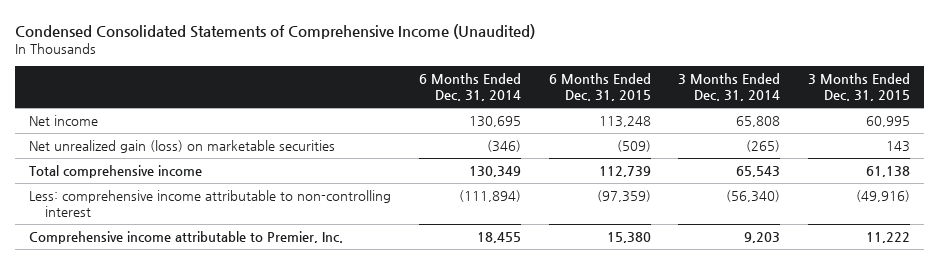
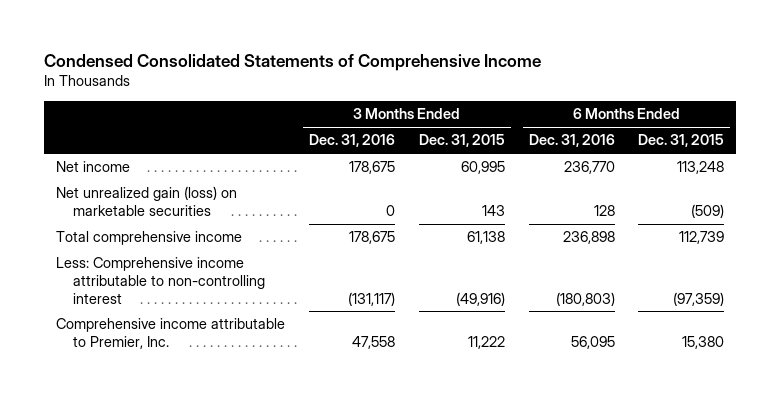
- Condensed Consolidated Statements of Comprehensive Income (Unaudited)
+ Condensed Consolidated Statements of Comprehensive Income
- | 6 Months Ended Dec. 31, 2014 | 6 Months Ended Dec. 31, 2015 | 3 Months Ended Dec. 31, 2014 | 3 Months Ended Dec. 31, 2015
+ | 3 Months Ended Dec. 31, 2016 | 3 Months Ended Dec. 31, 2015 | 6 Months Ended Dec. 31, 2016 | 6 Months Ended Dec. 31, 2015
- Less: comprehensive income attributable to non-controlling interest | (111,894) | (97,359) | (56,340) | (49,916)
+ Less: Comprehensive income attributable to non-controlling interest | (131,117) | (49,916) | (180,803) | (97,359)

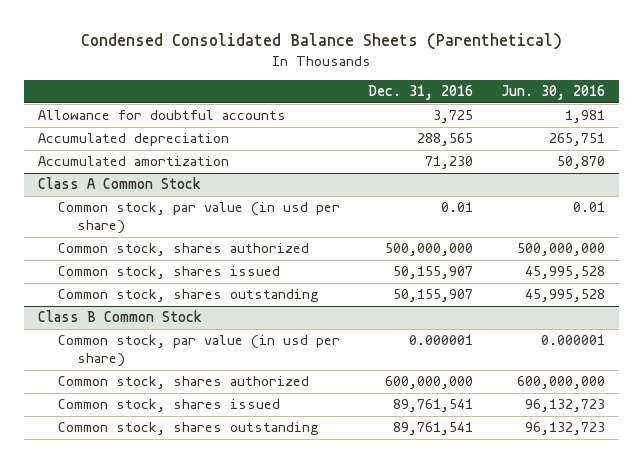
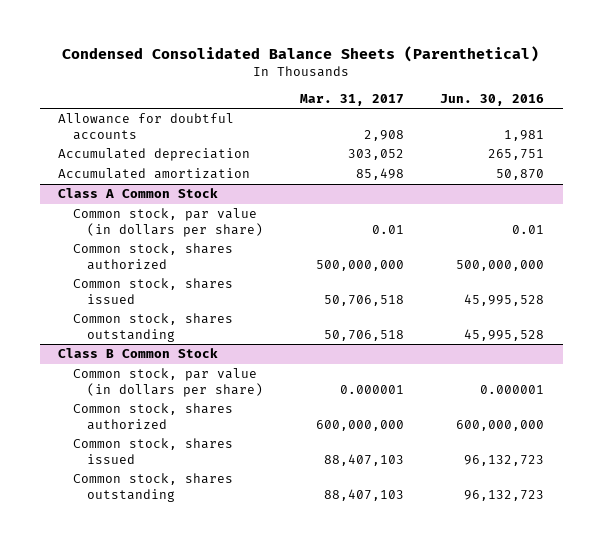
- | Dec. 31, 2016 | Jun. 30, 2016
+ | Mar. 31, 2017 | Jun. 30, 2016
@ Class A Common Stock
- Common stock, par value (in usd per share) | 0.01 | 0.01
+ Common stock, par value (in dollars per share) | 0.01 | 0.01
@ Class B Common Stock
- Common stock, par value (in usd per share) | 0.000001 | 0.000001
+ Common stock, par value (in dollars per share) | 0.000001 | 0.000001

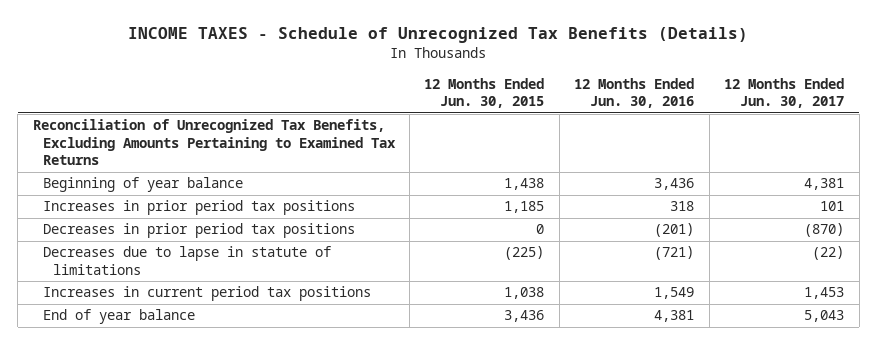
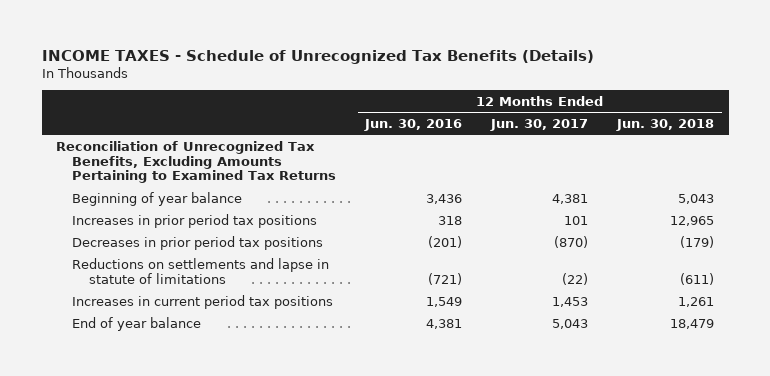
- | 12 Months Ended Jun. 30, 2015 | 12 Months Ended Jun. 30, 2016 | 12 Months Ended Jun. 30, 2017
+ | 12 Months Ended Jun. 30, 2016 | 12 Months Ended Jun. 30, 2017 | 12 Months Ended Jun. 30, 2018
- Decreases due to lapse in statute of limitations | (225) | (721) | (22)
+ Reductions on settlements and lapse in statute of limitations | (721) | (22) | (611)

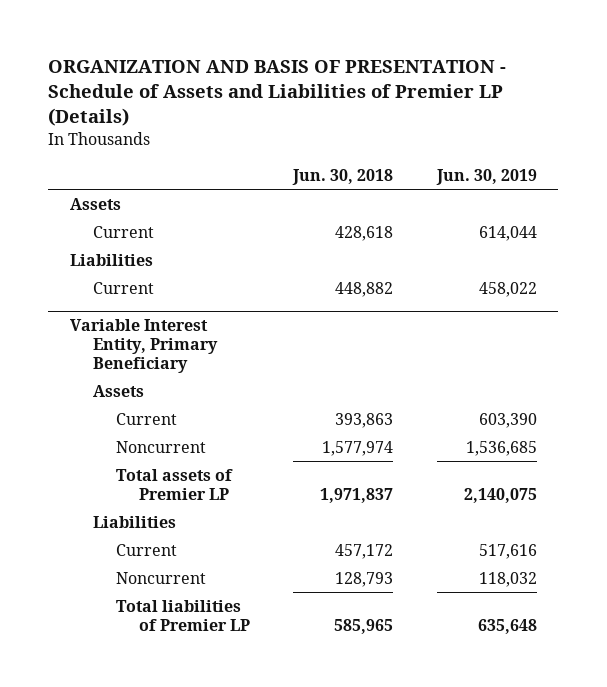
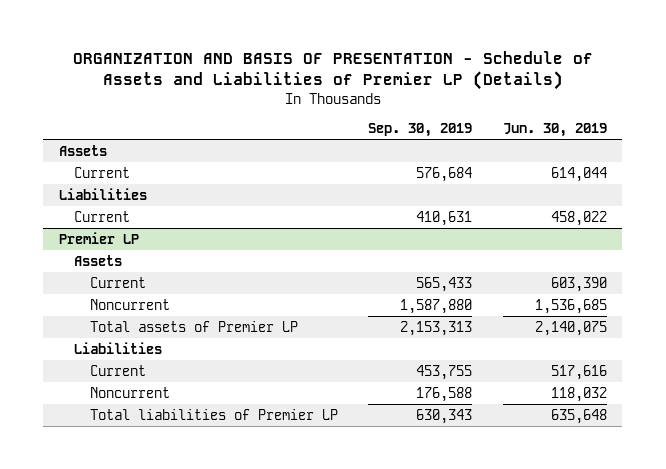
- | Jun. 30, 2018 | Jun. 30, 2019
+ | Sep. 30, 2019 | Jun. 30, 2019
- Variable Interest Entity, Primary Beneficiary
+ Premier LP

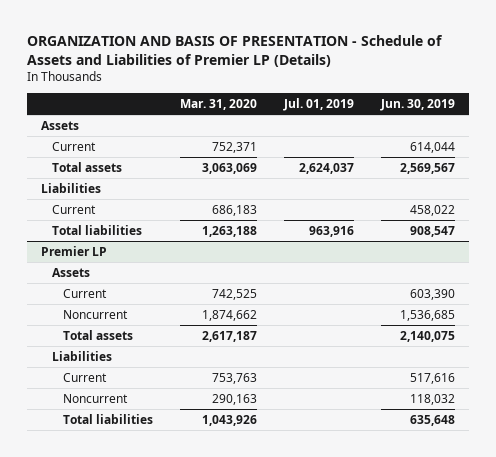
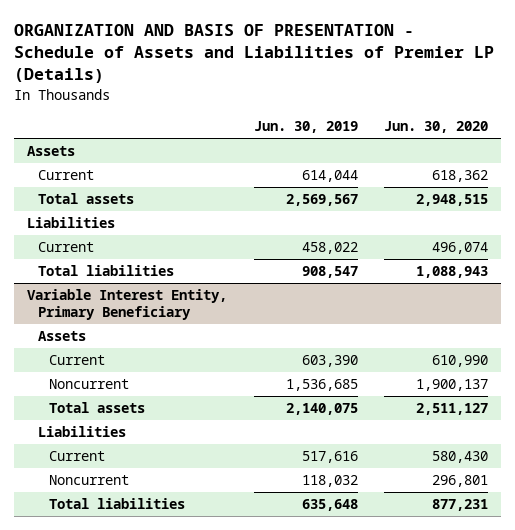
- | Mar. 31, 2020 | Jul. 01, 2019 | Jun. 30, 2019
+ | Jun. 30, 2019 | Jun. 30, 2020
- Premier LP
+ Variable Interest Entity, Primary Beneficiary

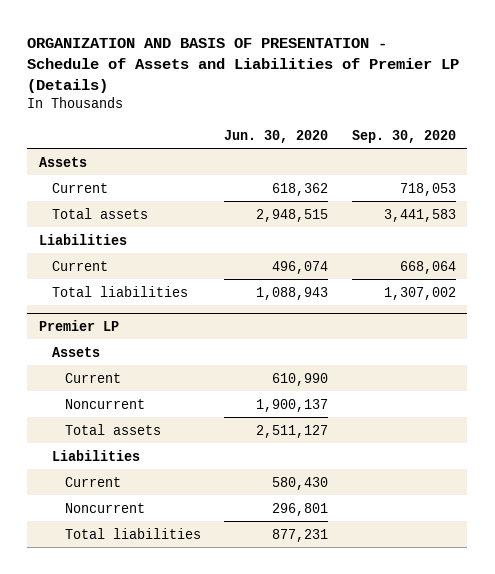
- | Jun. 30, 2019 | Jun. 30, 2020
+ | Jun. 30, 2020 | Sep. 30, 2020
- Variable Interest Entity, Primary Beneficiary
+ Premier LP

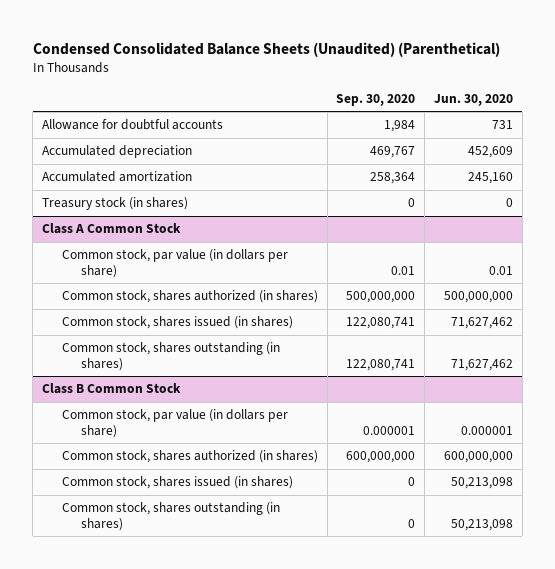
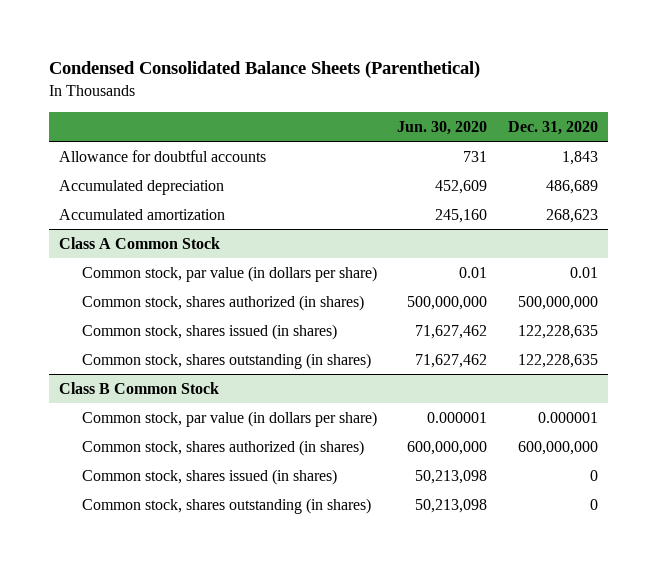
- Condensed Consolidated Balance Sheets (Unaudited) (Parenthetical)
+ Condensed Consolidated Balance Sheets (Parenthetical)
- | Sep. 30, 2020 | Jun. 30, 2020
+ | Jun. 30, 2020 | Dec. 31, 2020
- Treasury stock (in shares) | 0 | 0

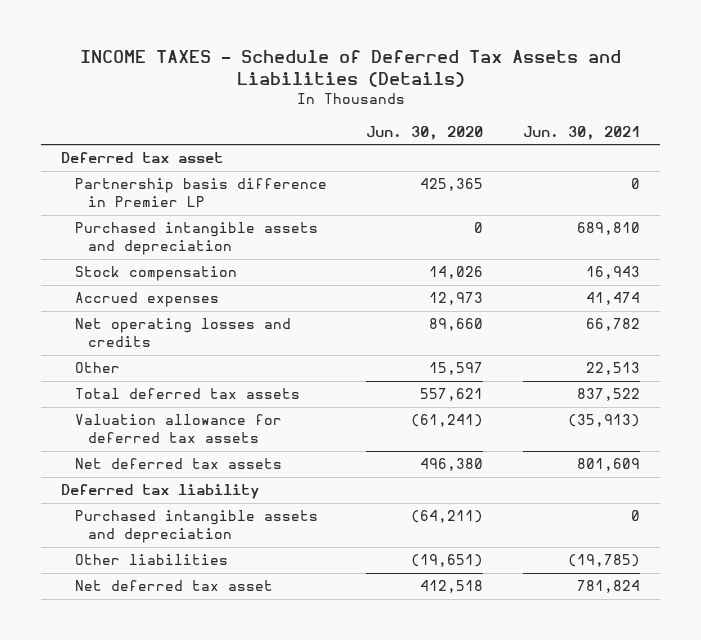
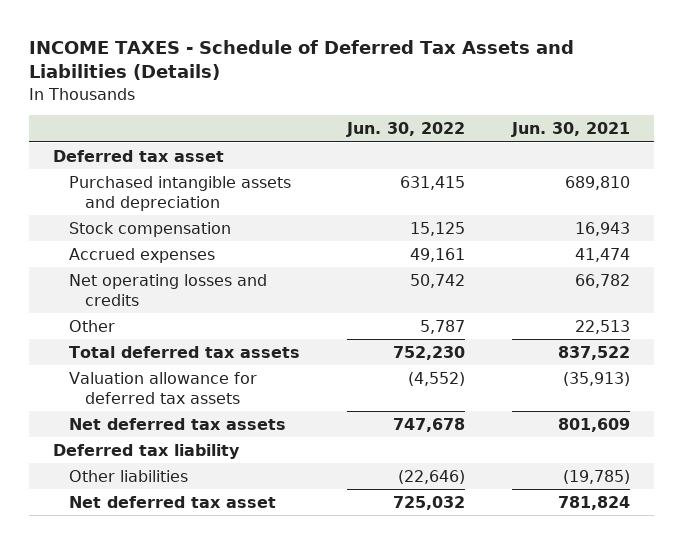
- | Jun. 30, 2020 | Jun. 30, 2021
+ | Jun. 30, 2022 | Jun. 30, 2021
- Partnership basis difference in Premier LP | 425,365 | 0
- Purchased intangible assets and depreciation | (64,211) | 0

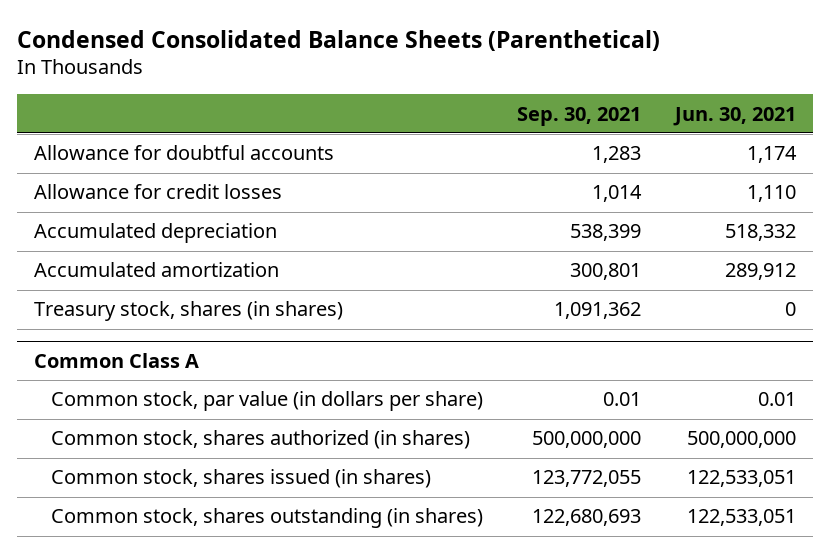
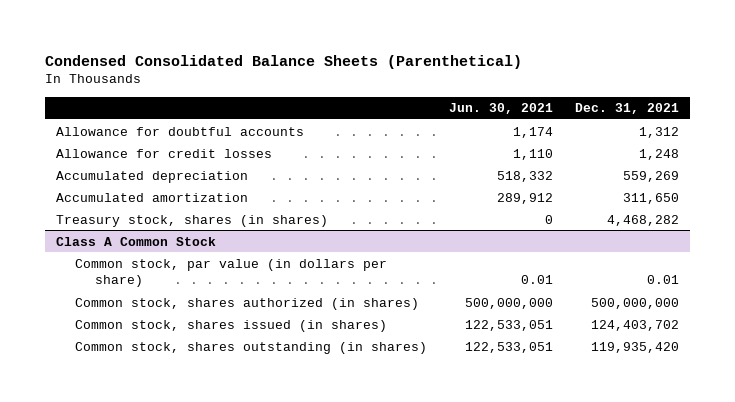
- | Sep. 30, 2021 | Jun. 30, 2021
+ | Jun. 30, 2021 | Dec. 31, 2021
- Common Class A
+ Class A Common Stock

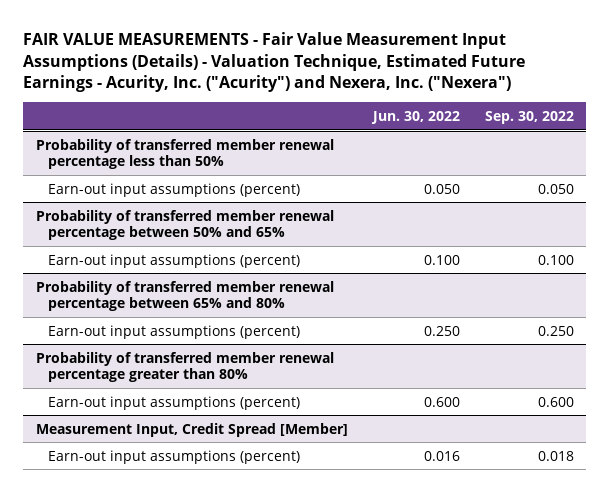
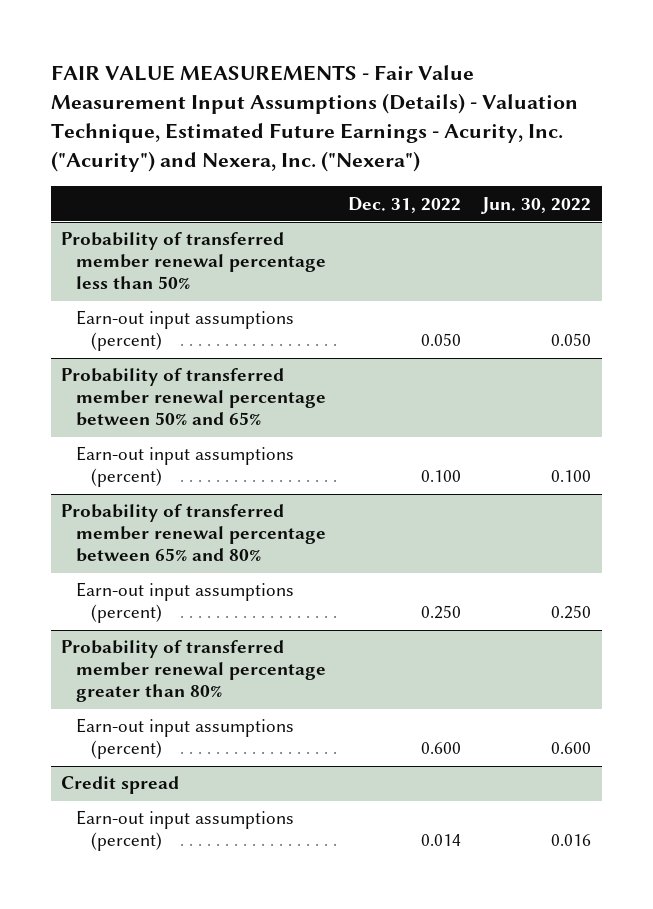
- | Jun. 30, 2022 | Sep. 30, 2022
+ | Dec. 31, 2022 | Jun. 30, 2022
- Measurement Input, Credit Spread [Member]
+ Credit spread

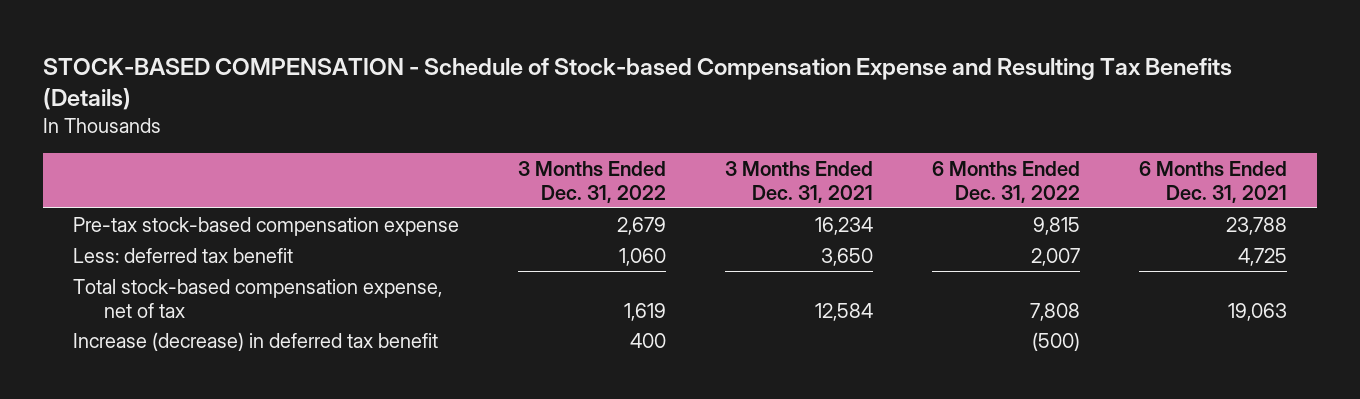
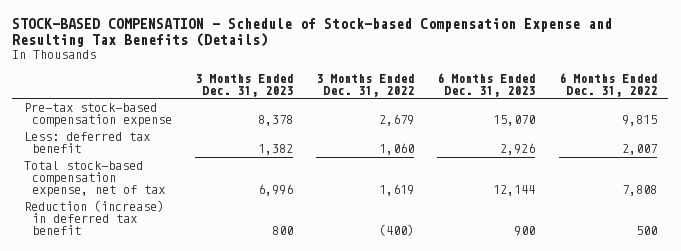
- | 3 Months Ended Dec. 31, 2022 | 3 Months Ended Dec. 31, 2021 | 6 Months Ended Dec. 31, 2022 | 6 Months Ended Dec. 31, 2021
+ | 3 Months Ended Dec. 31, 2023 | 3 Months Ended Dec. 31, 2022 | 6 Months Ended Dec. 31, 2023 | 6 Months Ended Dec. 31, 2022
- Increase (decrease) in deferred tax benefit | 400 | | (500) |
+ Reduction (increase) in deferred tax benefit | 800 | (400) | 900 | 500

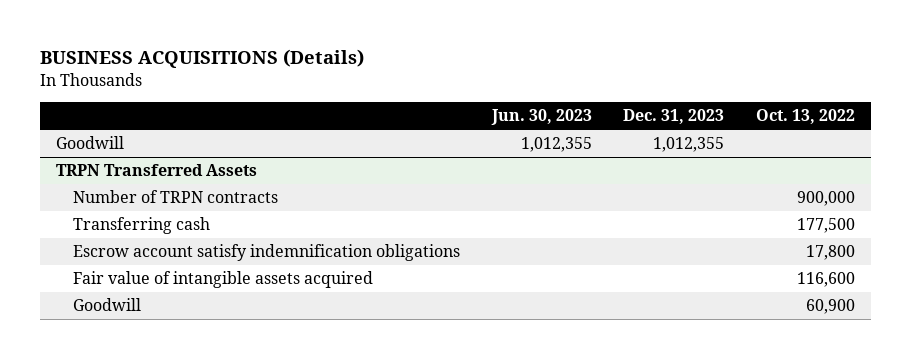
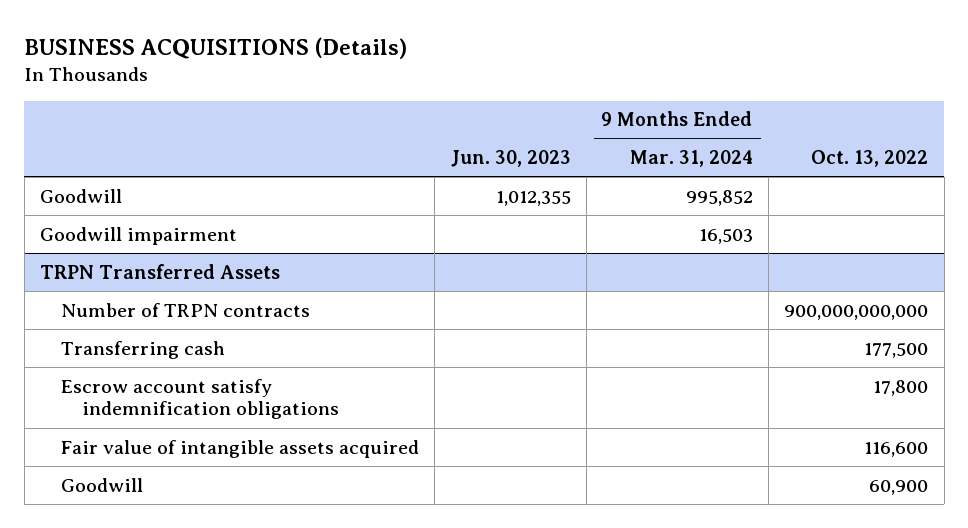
- | Jun. 30, 2023 | Dec. 31, 2023 | Oct. 13, 2022
+ | Jun. 30, 2023 | 9 Months Ended Mar. 31, 2024 | Oct. 13, 2022
+ Goodwill impairment | | 16,503 |
@ TRPN Transferred Assets
- Number of TRPN contracts | | | 900,000
+ Number of TRPN contracts | | | 900,000,000,000

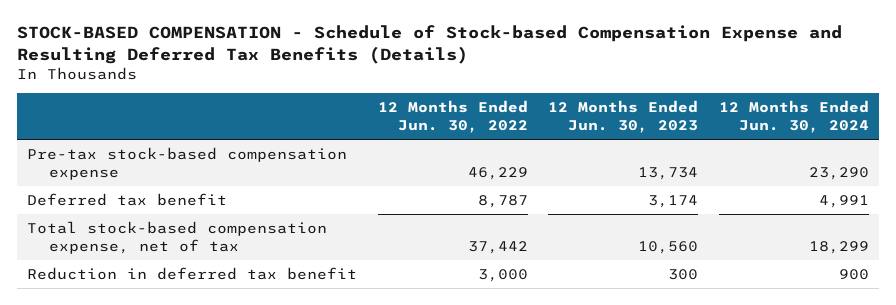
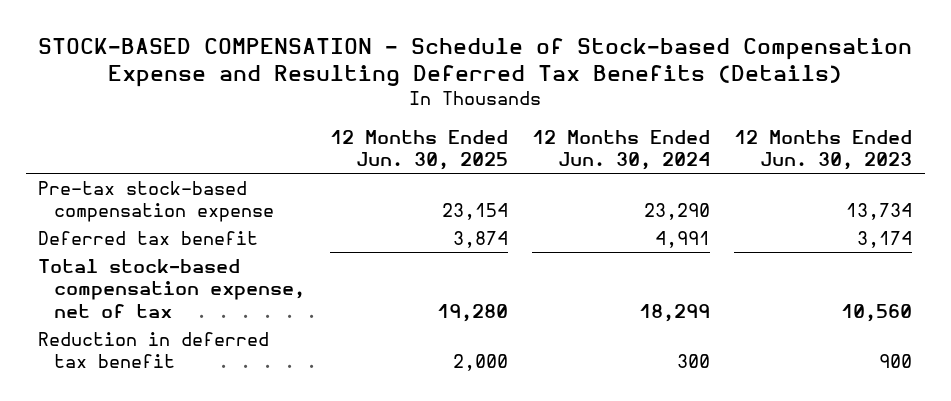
- | 12 Months Ended Jun. 30, 2022 | 12 Months Ended Jun. 30, 2023 | 12 Months Ended Jun. 30, 2024
+ | 12 Months Ended Jun. 30, 2025 | 12 Months Ended Jun. 30, 2024 | 12 Months Ended Jun. 30, 2023
- Reduction in deferred tax benefit | 3,000 | 300 | 900
+ Reduction in deferred tax benefit | 2,000 | 300 | 900

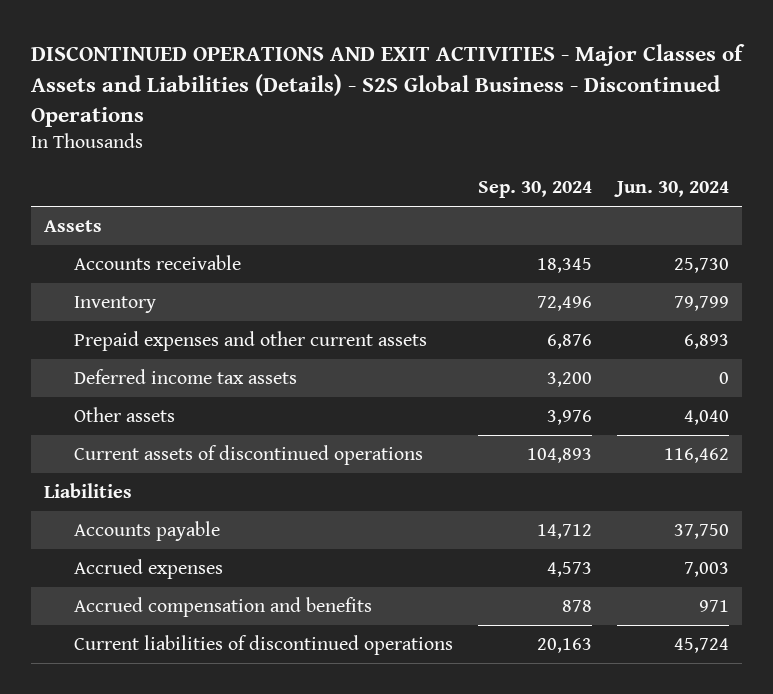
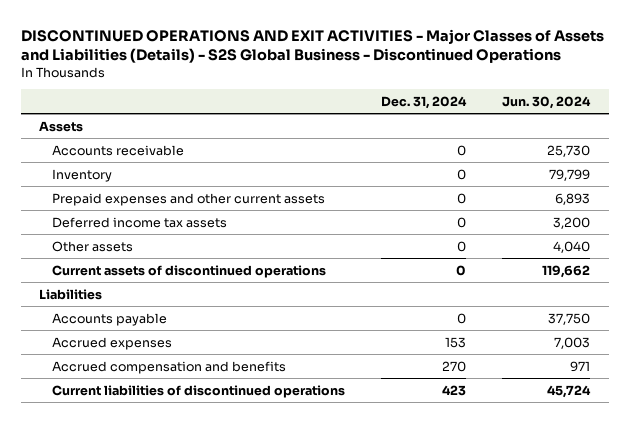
- | Sep. 30, 2024 | Jun. 30, 2024
+ | Dec. 31, 2024 | Jun. 30, 2024
- Deferred income tax assets | 3,200 | 0
+ Deferred income tax assets | 0 | 3,200
- Current assets of discontinued operations | 104,893 | 116,462
+ Current assets of discontinued operations | 0 | 119,662

